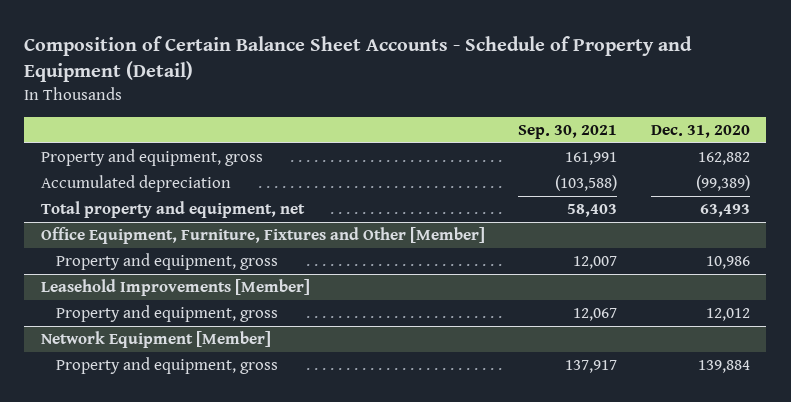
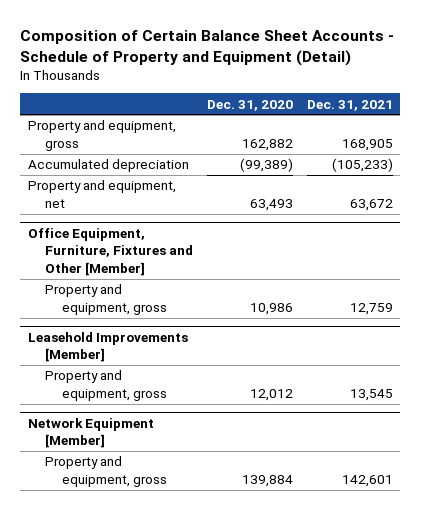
- | Sep. 30, 2021 | Dec. 31, 2020
+ | Dec. 31, 2020 | Dec. 31, 2021
- Total property and equipment, net | 58,403 | 63,493
+ Property and equipment, net | 63,493 | 63,672

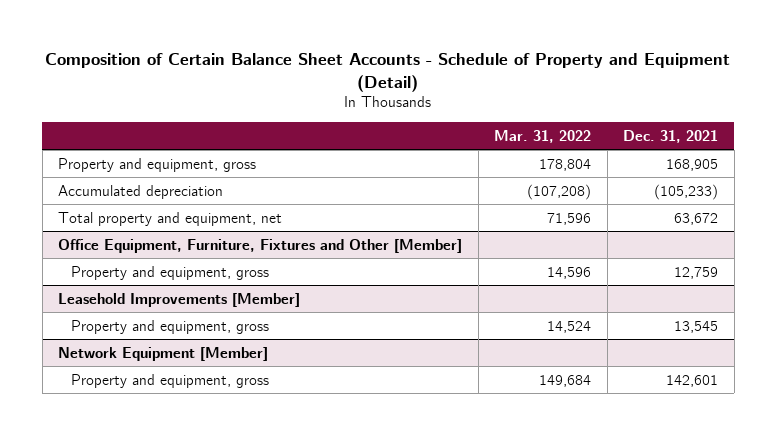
- | Dec. 31, 2020 | Dec. 31, 2021
+ | Mar. 31, 2022 | Dec. 31, 2021
- Property and equipment, net | 63,493 | 63,672
+ Total property and equipment, net | 71,596 | 63,672

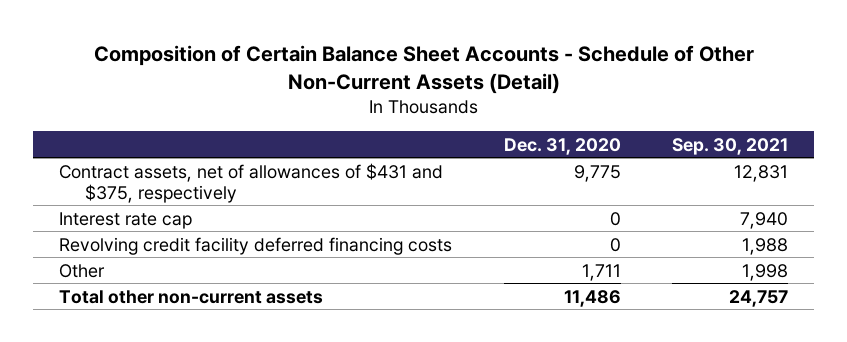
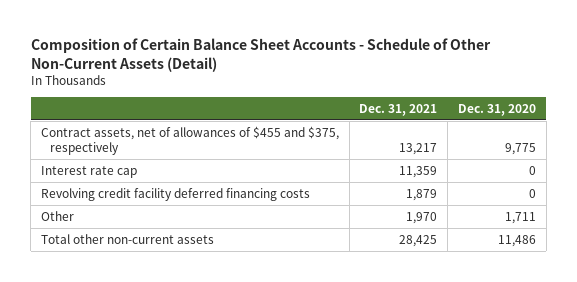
- | Dec. 31, 2020 | Sep. 30, 2021
+ | Dec. 31, 2021 | Dec. 31, 2020
- Contract assets, net of allowances of $431 and $375, respectively | 9,775 | 12,831
+ Contract assets, net of allowances of $455 and $375, respectively | 13,217 | 9,775

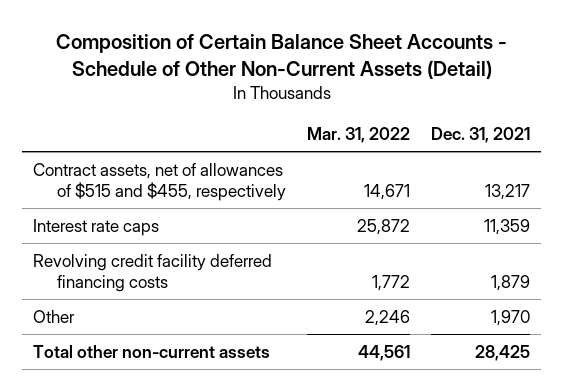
- | Dec. 31, 2021 | Dec. 31, 2020
+ | Mar. 31, 2022 | Dec. 31, 2021
- Contract assets, net of allowances of $455 and $375, respectively | 13,217 | 9,775
- Interest rate cap | 11,359 | 0
+ Contract assets, net of allowances of $515 and $455, respectively | 14,671 | 13,217
+ Interest rate caps | 25,872 | 11,359

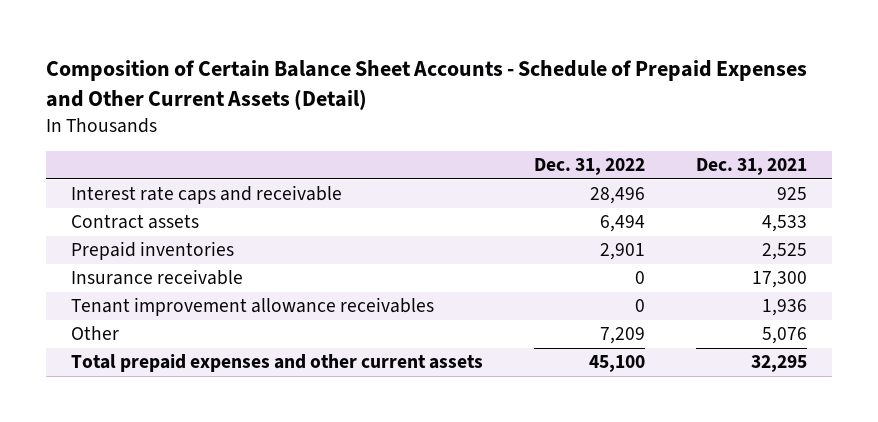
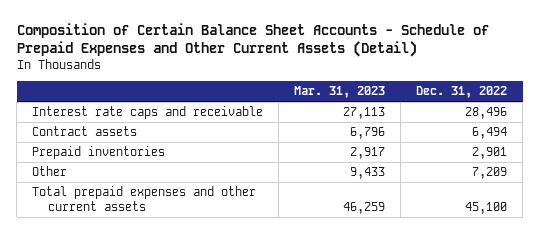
- | Dec. 31, 2022 | Dec. 31, 2021
+ | Mar. 31, 2023 | Dec. 31, 2022
- Insurance receivable | 0 | 17,300
- Tenant improvement allowance receivables | 0 | 1,936

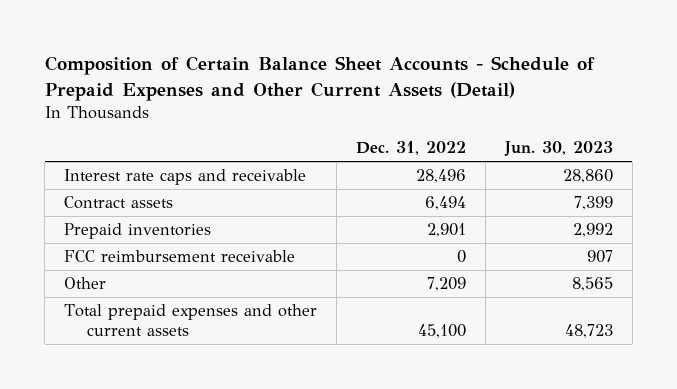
- | Mar. 31, 2023 | Dec. 31, 2022
+ | Dec. 31, 2022 | Jun. 30, 2023
+ FCC reimbursement receivable | 0 | 907

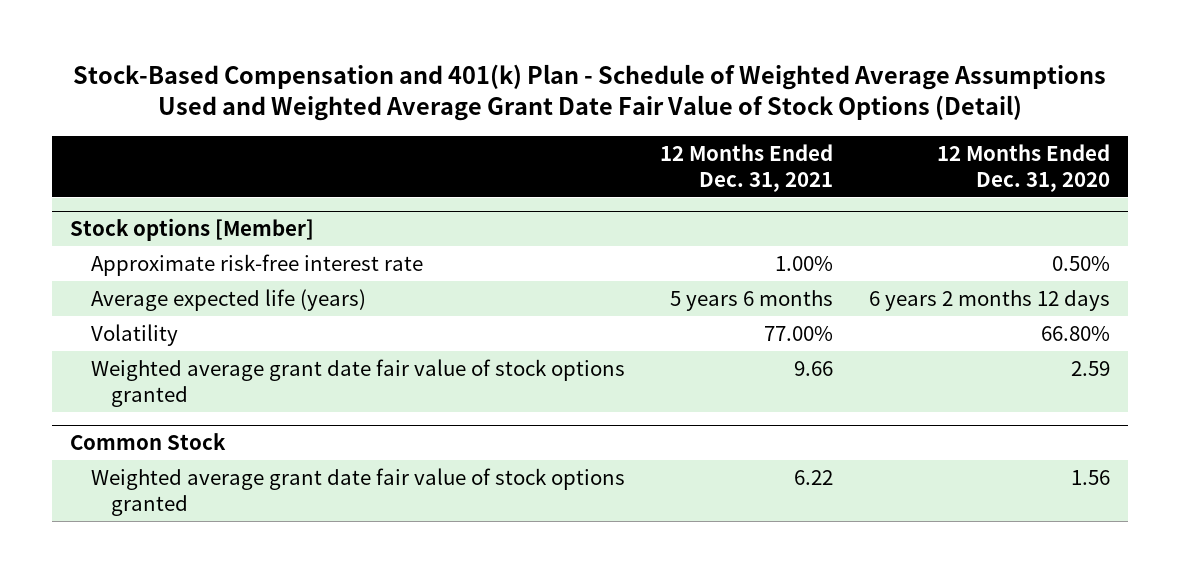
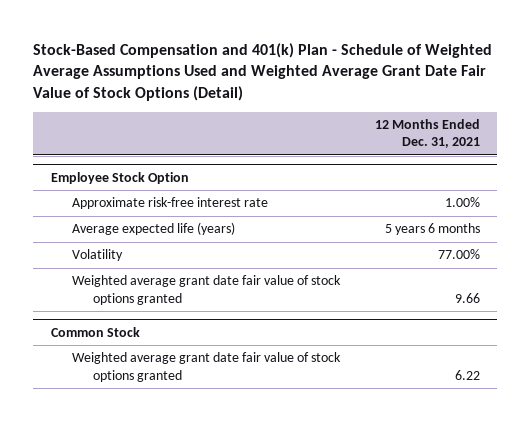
- | 12 Months Ended Dec. 31, 2021 | 12 Months Ended Dec. 31, 2020
+ | 12 Months Ended Dec. 31, 2021
- Stock options [Member]
+ Employee Stock Option

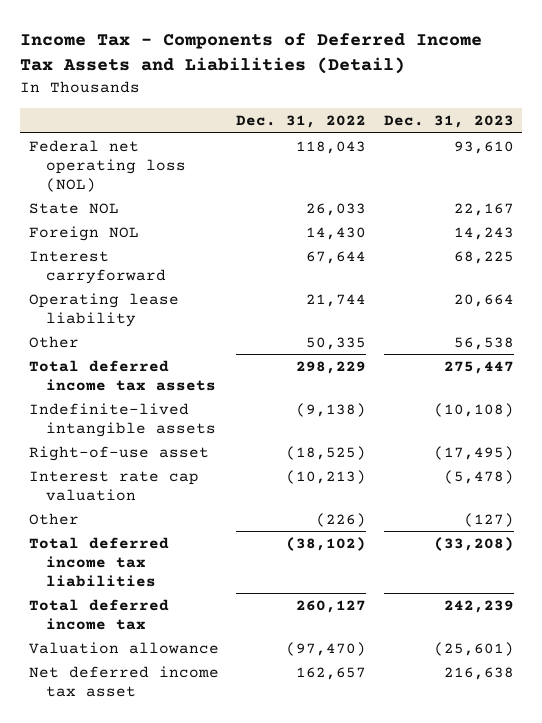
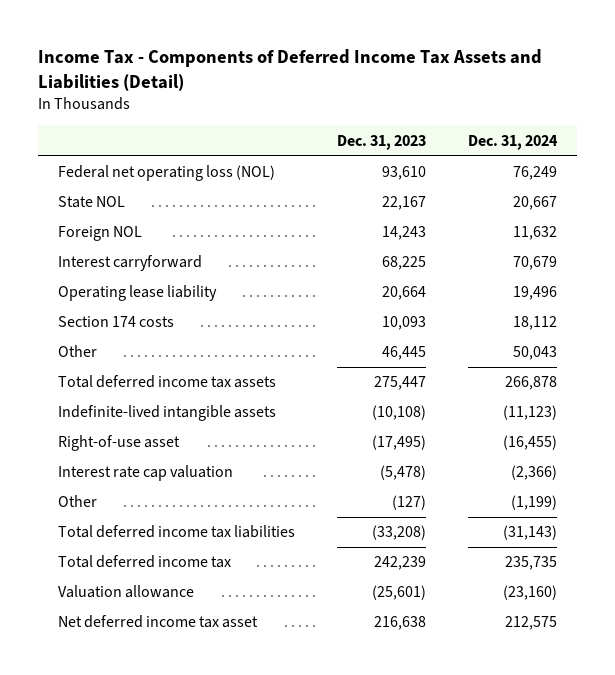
- | Dec. 31, 2022 | Dec. 31, 2023
+ | Dec. 31, 2023 | Dec. 31, 2024
- Other | 50,335 | 56,538
+ Section 174 costs | 10,093 | 18,112
+ Other | 46,445 | 50,043

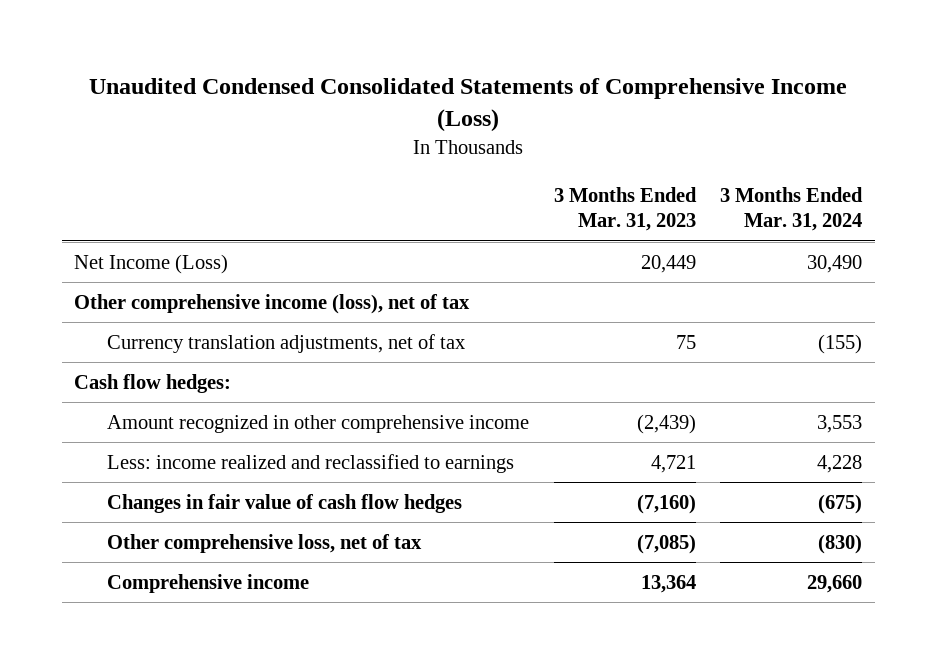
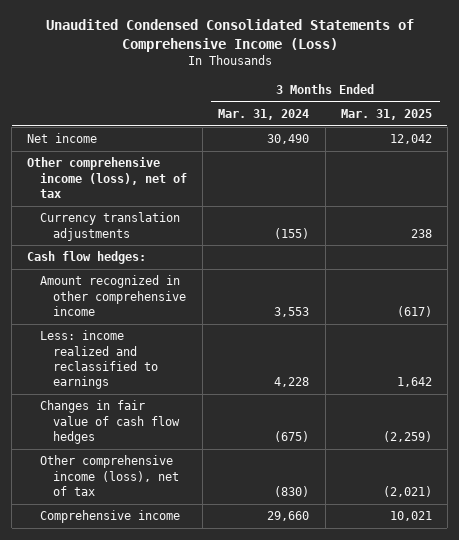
- | 3 Months Ended Mar. 31, 2023 | 3 Months Ended Mar. 31, 2024
+ | 3 Months Ended Mar. 31, 2024 | 3 Months Ended Mar. 31, 2025
- Net Income (Loss) | 20,449 | 30,490
+ Net income | 30,490 | 12,042
- Currency translation adjustments, net of tax | 75 | (155)
+ Currency translation adjustments | (155) | 238
- Other comprehensive loss, net of tax | (7,085) | (830)
+ Other comprehensive income (loss), net of tax | (830) | (2,021)

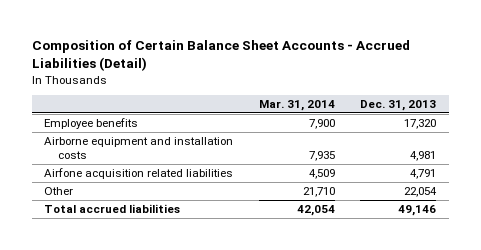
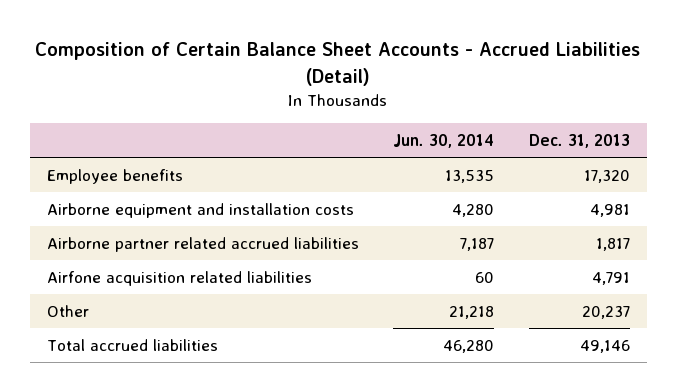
- | Mar. 31, 2014 | Dec. 31, 2013
+ | Jun. 30, 2014 | Dec. 31, 2013
+ Airborne partner related accrued liabilities | 7,187 | 1,817
- Other | 21,710 | 22,054
+ Other | 21,218 | 20,237

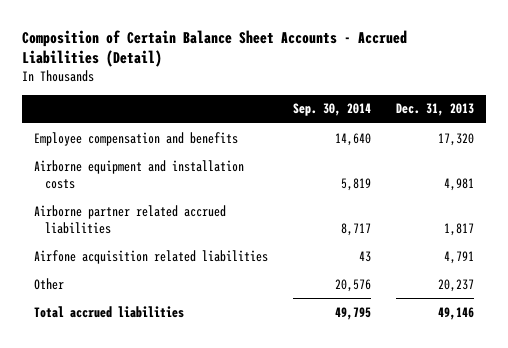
- | Jun. 30, 2014 | Dec. 31, 2013
+ | Sep. 30, 2014 | Dec. 31, 2013
- Employee benefits | 13,535 | 17,320
+ Employee compensation and benefits | 14,640 | 17,320

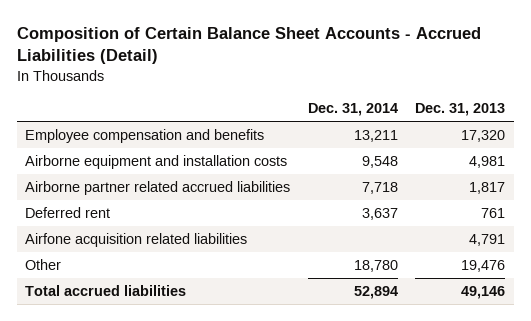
- | Sep. 30, 2014 | Dec. 31, 2013
+ | Dec. 31, 2014 | Dec. 31, 2013
+ Deferred rent | 3,637 | 761
- Other | 20,576 | 20,237
+ Other | 18,780 | 19,476

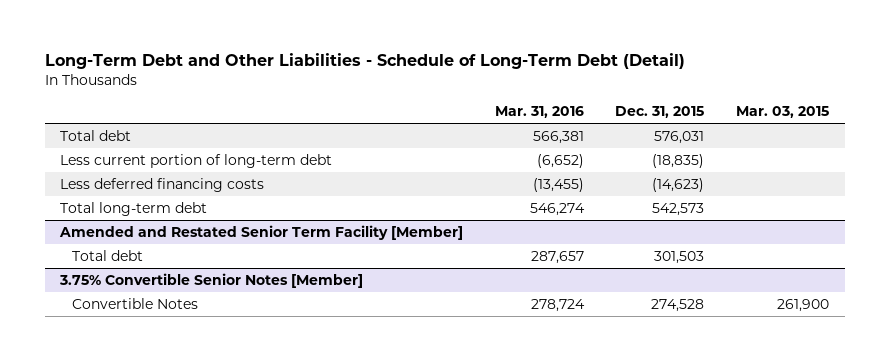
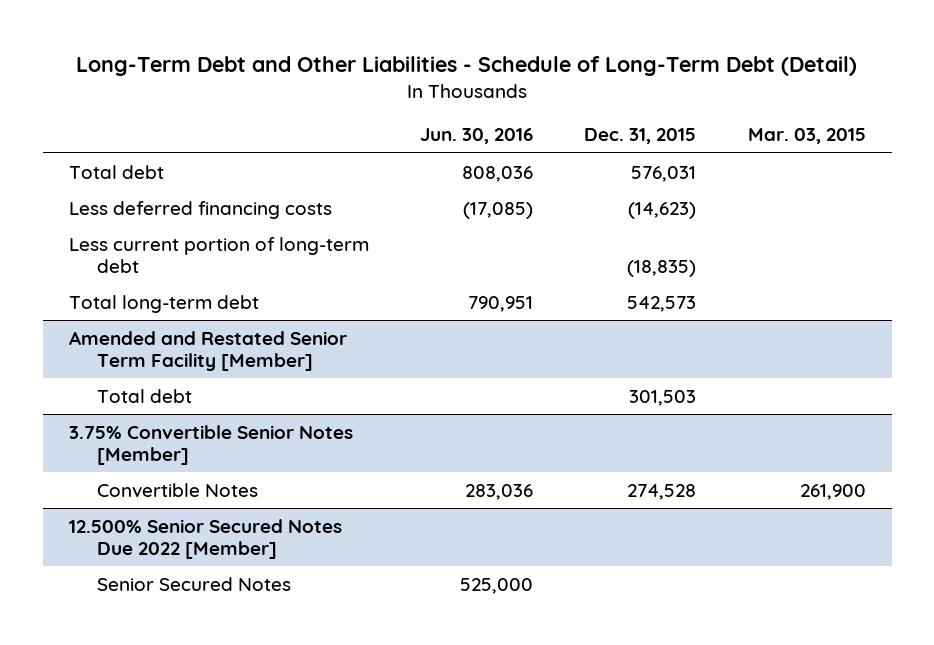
- | Mar. 31, 2016 | Dec. 31, 2015 | Mar. 03, 2015
+ | Jun. 30, 2016 | Dec. 31, 2015 | Mar. 03, 2015
moved down: Less current portion of long-term debt | | (18,835) |
+ 12.500% Senior Secured Notes Due 2022 [Member]
+ Senior Secured Notes | 525,000 | |

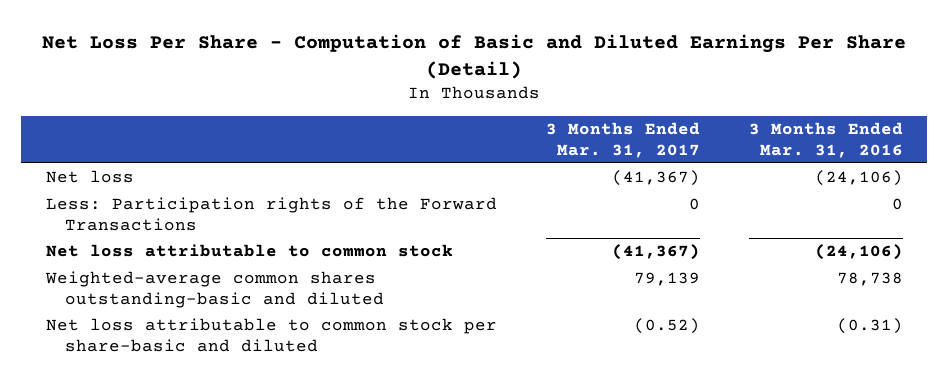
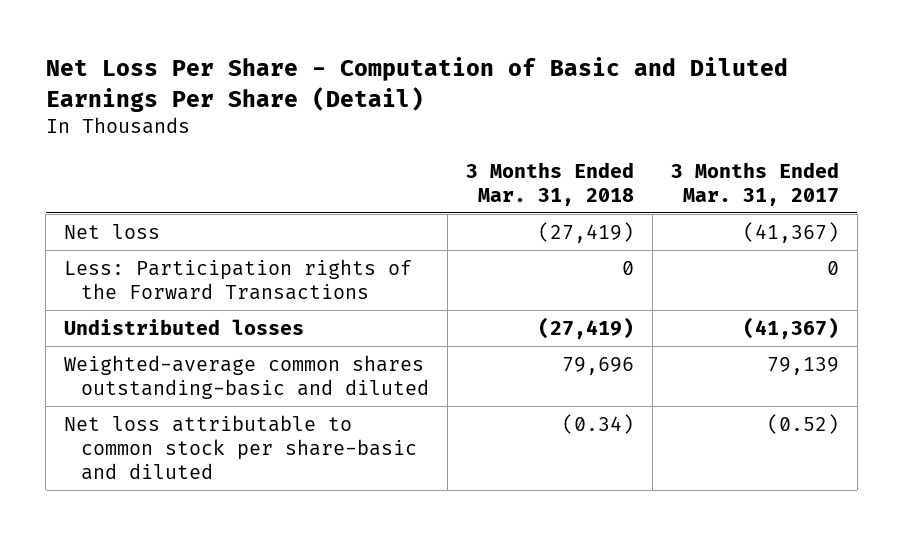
- | 3 Months Ended Mar. 31, 2017 | 3 Months Ended Mar. 31, 2016
+ | 3 Months Ended Mar. 31, 2018 | 3 Months Ended Mar. 31, 2017
- Net loss attributable to common stock | (41,367) | (24,106)
+ Undistributed losses | (27,419) | (41,367)

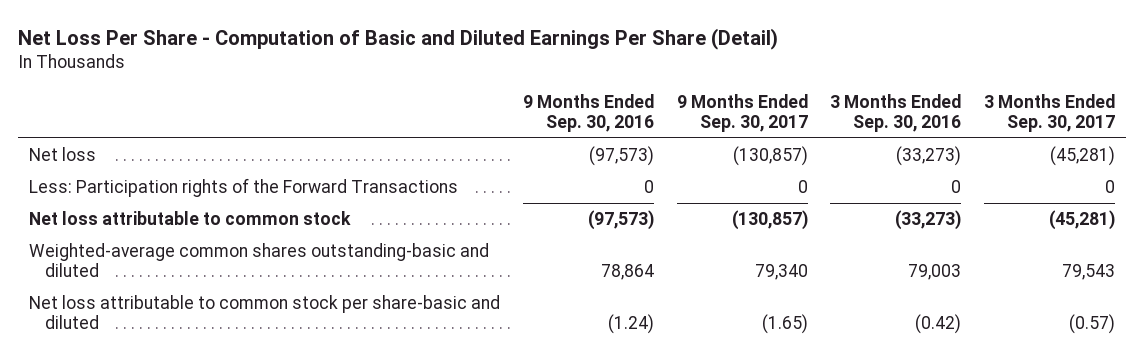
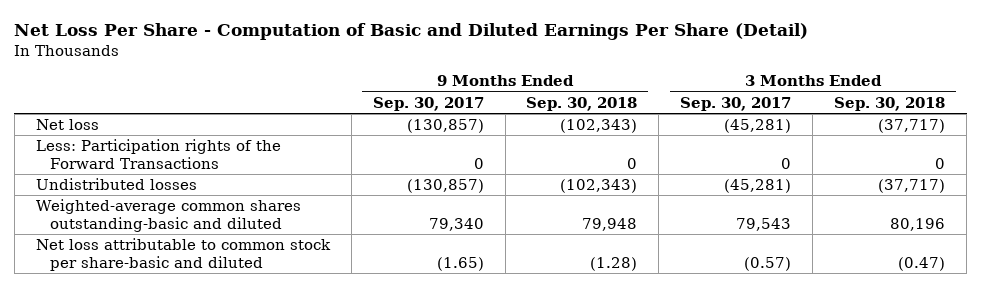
- | 9 Months Ended Sep. 30, 2016 | 9 Months Ended Sep. 30, 2017 | 3 Months Ended Sep. 30, 2016 | 3 Months Ended Sep. 30, 2017
+ | 9 Months Ended Sep. 30, 2017 | 9 Months Ended Sep. 30, 2018 | 3 Months Ended Sep. 30, 2017 | 3 Months Ended Sep. 30, 2018
- Net loss attributable to common stock | (97,573) | (130,857) | (33,273) | (45,281)
+ Undistributed losses | (130,857) | (102,343) | (45,281) | (37,717)

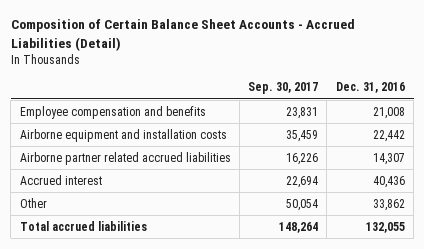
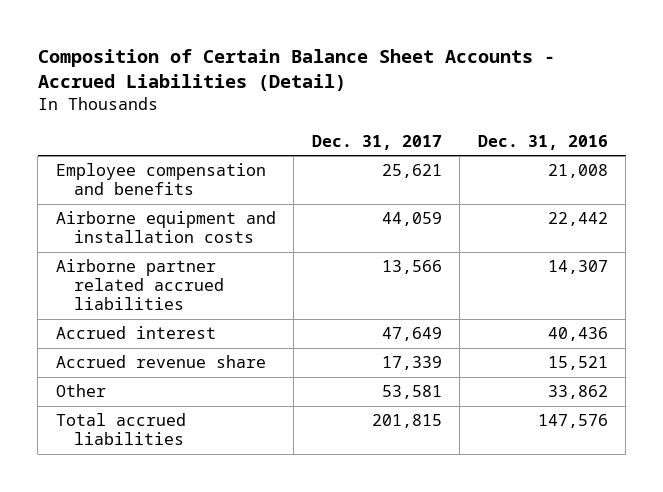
- | Sep. 30, 2017 | Dec. 31, 2016
+ | Dec. 31, 2017 | Dec. 31, 2016
+ Accrued revenue share | 17,339 | 15,521
- Total accrued liabilities | 148,264 | 132,055
+ Total accrued liabilities | 201,815 | 147,576

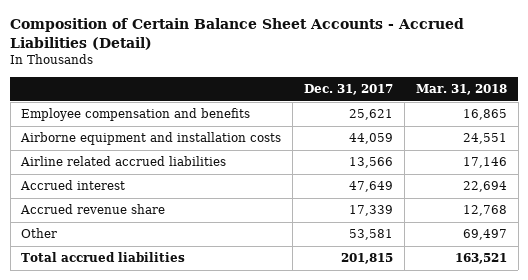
- | Dec. 31, 2017 | Dec. 31, 2016
+ | Dec. 31, 2017 | Mar. 31, 2018
- Airborne partner related accrued liabilities | 13,566 | 14,307
+ Airline related accrued liabilities | 13,566 | 17,146

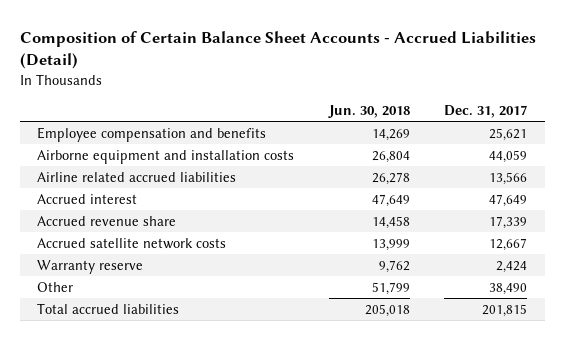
- | Dec. 31, 2017 | Mar. 31, 2018
+ | Jun. 30, 2018 | Dec. 31, 2017
- Other | 53,581 | 69,497
+ Accrued satellite network costs | 13,999 | 12,667
+ Warranty reserve | 9,762 | 2,424
+ Other | 51,799 | 38,490

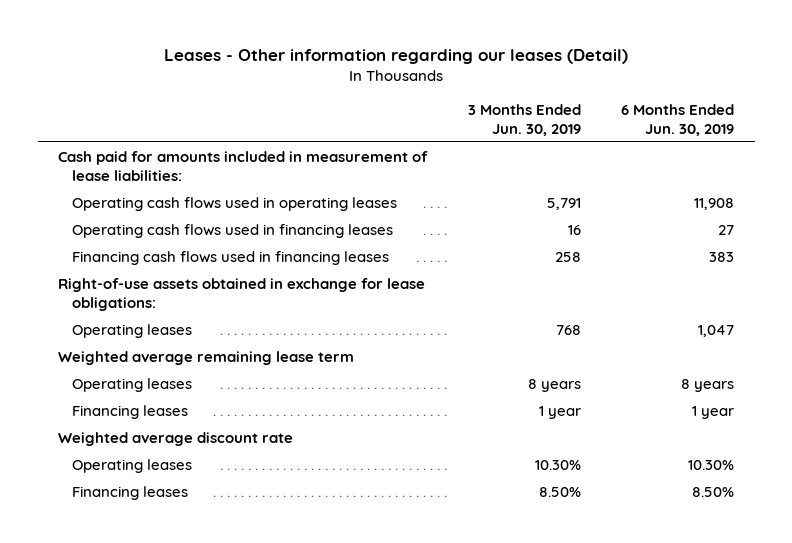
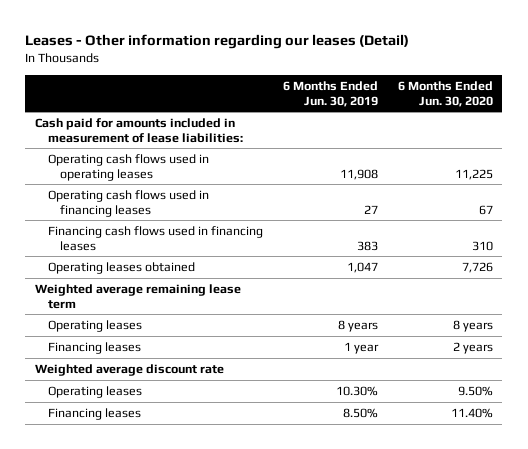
- | 3 Months Ended Jun. 30, 2019 | 6 Months Ended Jun. 30, 2019
+ | 6 Months Ended Jun. 30, 2019 | 6 Months Ended Jun. 30, 2020
- Right-of-use assets obtained in exchange for lease obligations:
- Operating leases | 768 | 1,047
+ Operating leases obtained | 1,047 | 7,726

